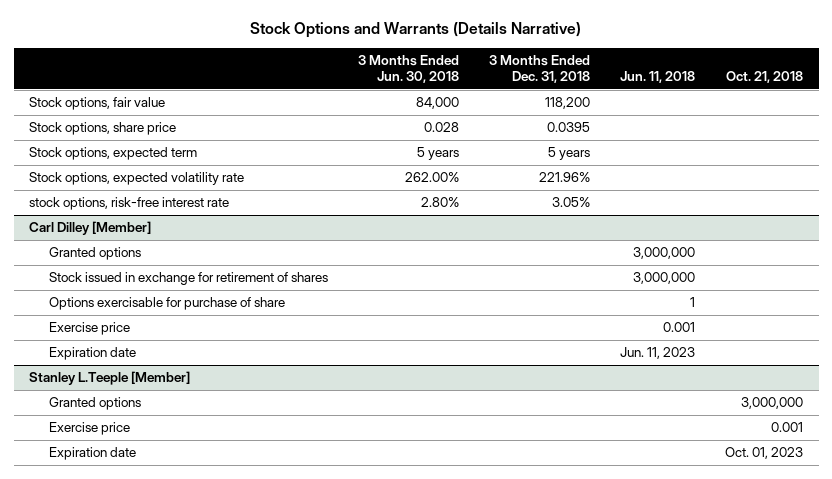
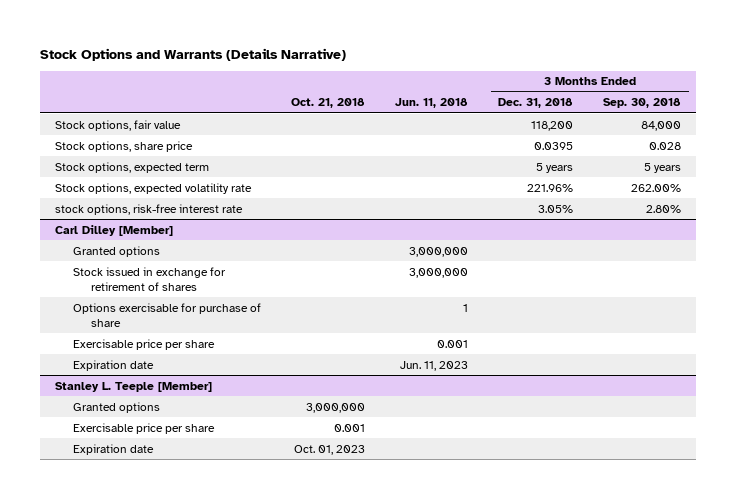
- | 3 Months Ended Jun. 30, 2018 | 3 Months Ended Dec. 31, 2018 | Jun. 11, 2018 | Oct. 21, 2018
+ | Oct. 21, 2018 | Jun. 11, 2018 | 3 Months Ended Dec. 31, 2018 | 3 Months Ended Sep. 30, 2018
@ Carl Dilley [Member]
- Exercise price | | | 0.001 |
+ Exercisable price per share | | 0.001 | |
- Stanley L.Teeple [Member]
+ Stanley L. Teeple [Member]
- Exercise price | | | | 0.001
+ Exercisable price per share | 0.001 | | |

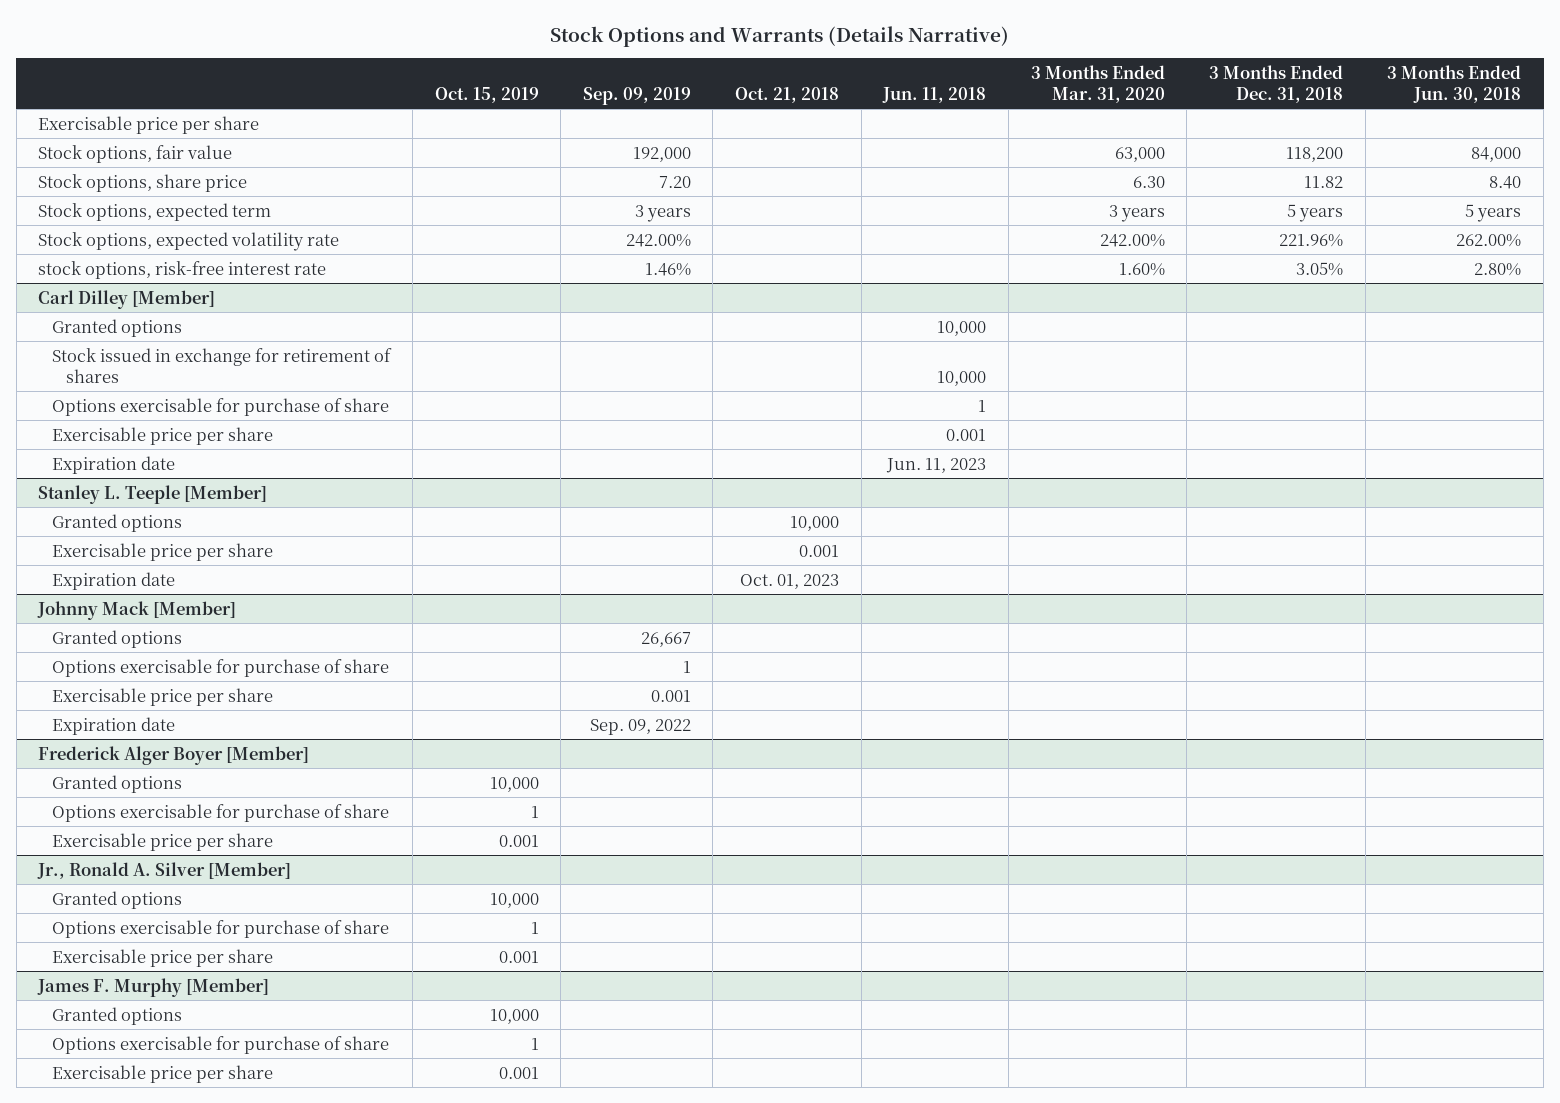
- | Oct. 21, 2018 | Jun. 11, 2018 | 3 Months Ended Dec. 31, 2018 | 3 Months Ended Sep. 30, 2018
+ | Oct. 15, 2019 | Sep. 09, 2019 | Oct. 21, 2018 | Jun. 11, 2018 | 3 Months Ended Mar. 31, 2020 | 3 Months Ended Dec. 31, 2018 | 3 Months Ended Jun. 30, 2018
+ Exercisable price per share
- Stock options, share price | | | 0.0395 | 0.028
+ Stock options, share price | | 7.20 | | | 6.30 | 11.82 | 8.40
@ Carl Dilley [Member]
- Granted options | | 3,000,000 | |
- Stock issued in exchange for retirement of shares | | 3,000,000 | |
+ Granted options | | | | 10,000 | | |
+ Stock issued in exchange for retirement of shares | | | | 10,000 | | |
@ Stanley L. Teeple [Member]
- Granted options | 3,000,000 | | |
+ Granted options | | | 10,000 | | | |
+ Johnny Mack [Member]
+ Granted options | | 26,667 | | | | |
+ Options exercisable for purchase of share | | 1 | | | | |
+ Exercisable price per share | | 0.001 | | | | |
+ Expiration date | | Sep. 09, 2022 | | | | |
+ Frederick Alger Boyer [Member]
+ Granted options | 10,000 | | | | | |
+ Options exercisable for purchase of share | 1 | | | | | |
+ Exercisable price per share | 0.001 | | | | | |
+ Jr., Ronald A. Silver [Member]
+ Granted options | 10,000 | | | | | |
+ Options exercisable for purchase of share | 1 | | | | | |
+ Exercisable price per share | 0.001 | | | | | |
+ James F. Murphy [Member]
+ Granted options | 10,000 | | | | | |
+ Options exercisable for purchase of share | 1 | | | | | |
+ Exercisable price per share | 0.001 | | | | | |

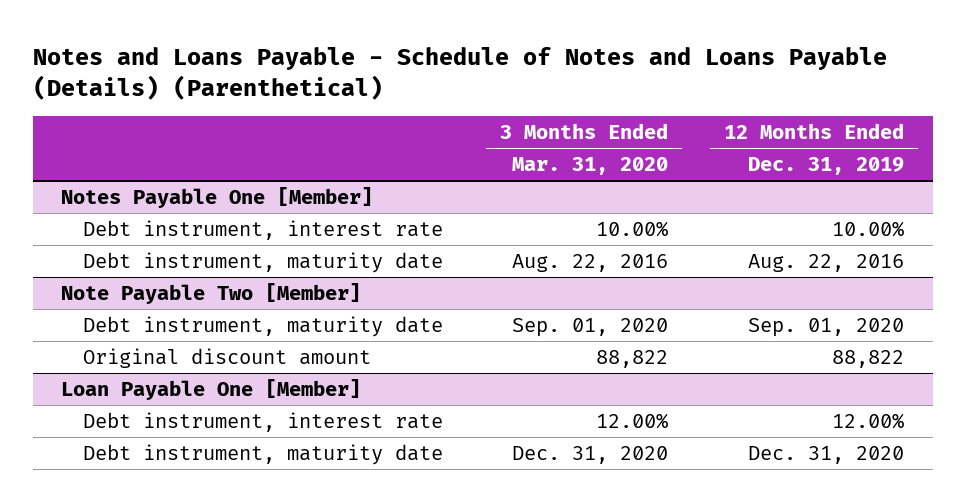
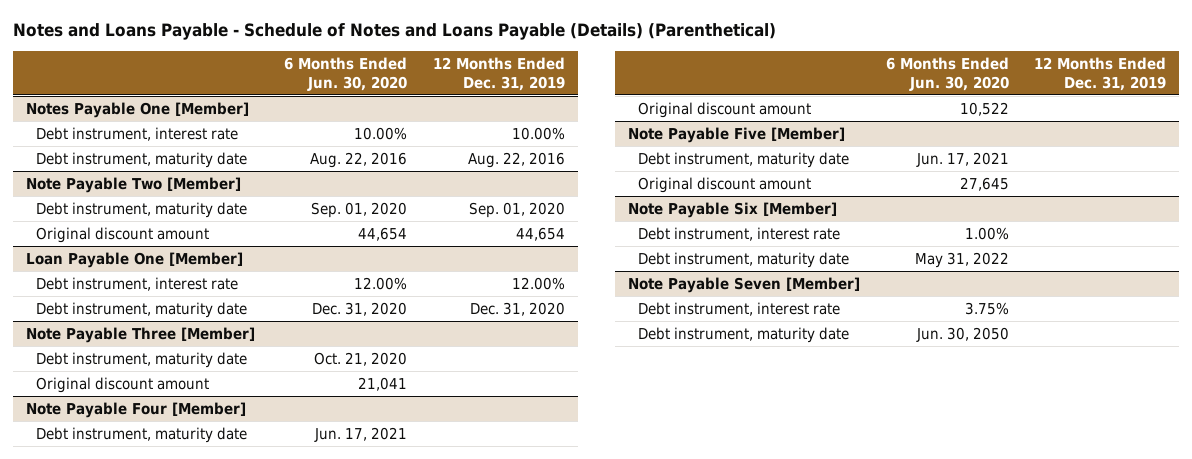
- | 3 Months Ended Mar. 31, 2020 | 12 Months Ended Dec. 31, 2019
+ | 6 Months Ended Jun. 30, 2020 | 12 Months Ended Dec. 31, 2019
@ Note Payable Two [Member]
- Original discount amount | 88,822 | 88,822
+ Original discount amount | 44,654 | 44,654
+ Note Payable Three [Member]
+ Debt instrument, maturity date | Oct. 21, 2020 |
+ Original discount amount | 21,041 |
+ Note Payable Four [Member]
+ Debt instrument, maturity date | Jun. 17, 2021 |
+ Original discount amount | 10,522 |
+ Note Payable Five [Member]
+ Debt instrument, maturity date | Jun. 17, 2021 |
+ Original discount amount | 27,645 |
+ Note Payable Six [Member]
+ Debt instrument, interest rate | 1.00% |
+ Debt instrument, maturity date | May 31, 2022 |
+ Note Payable Seven [Member]
+ Debt instrument, interest rate | 3.75% |
+ Debt instrument, maturity date | Jun. 30, 2050 |

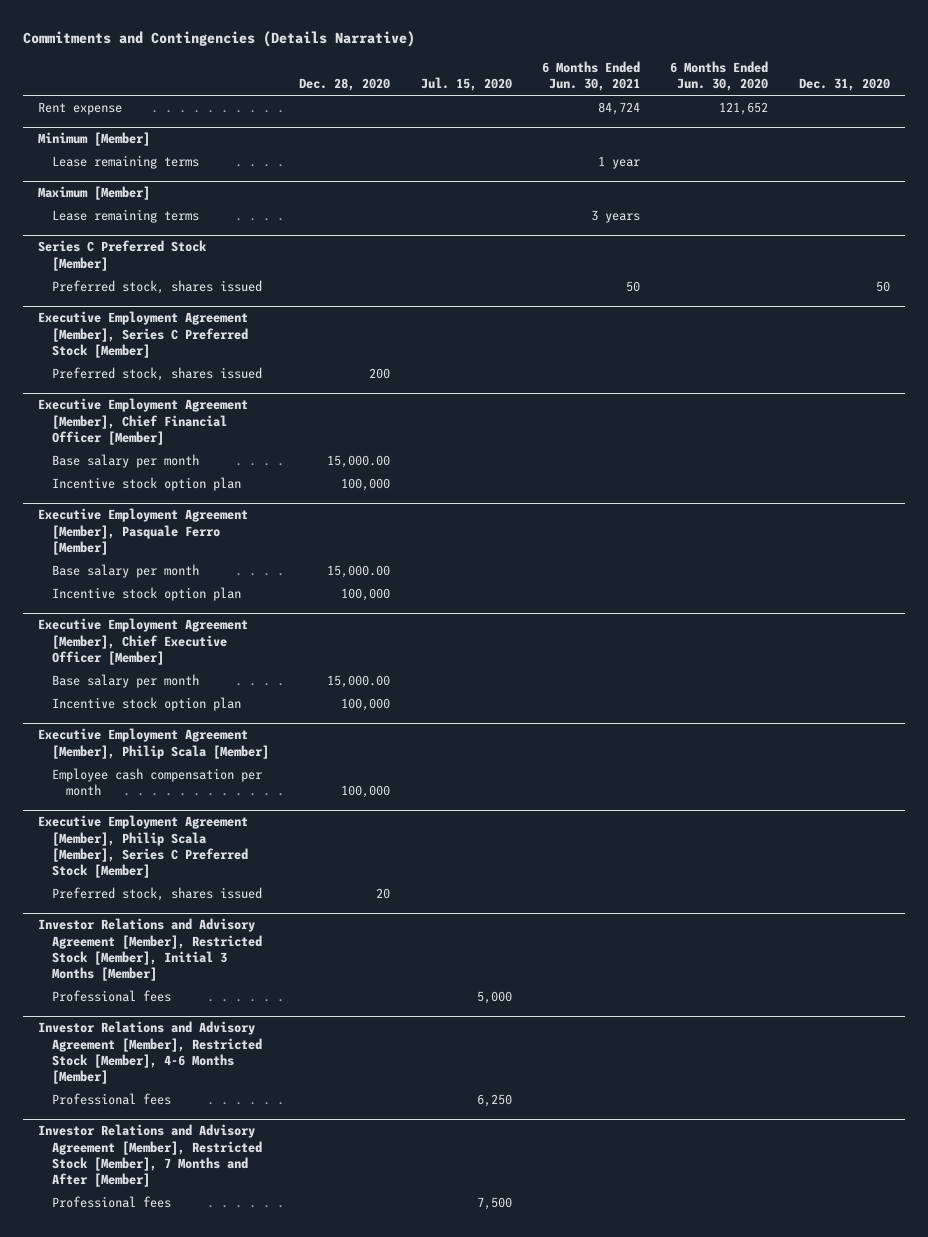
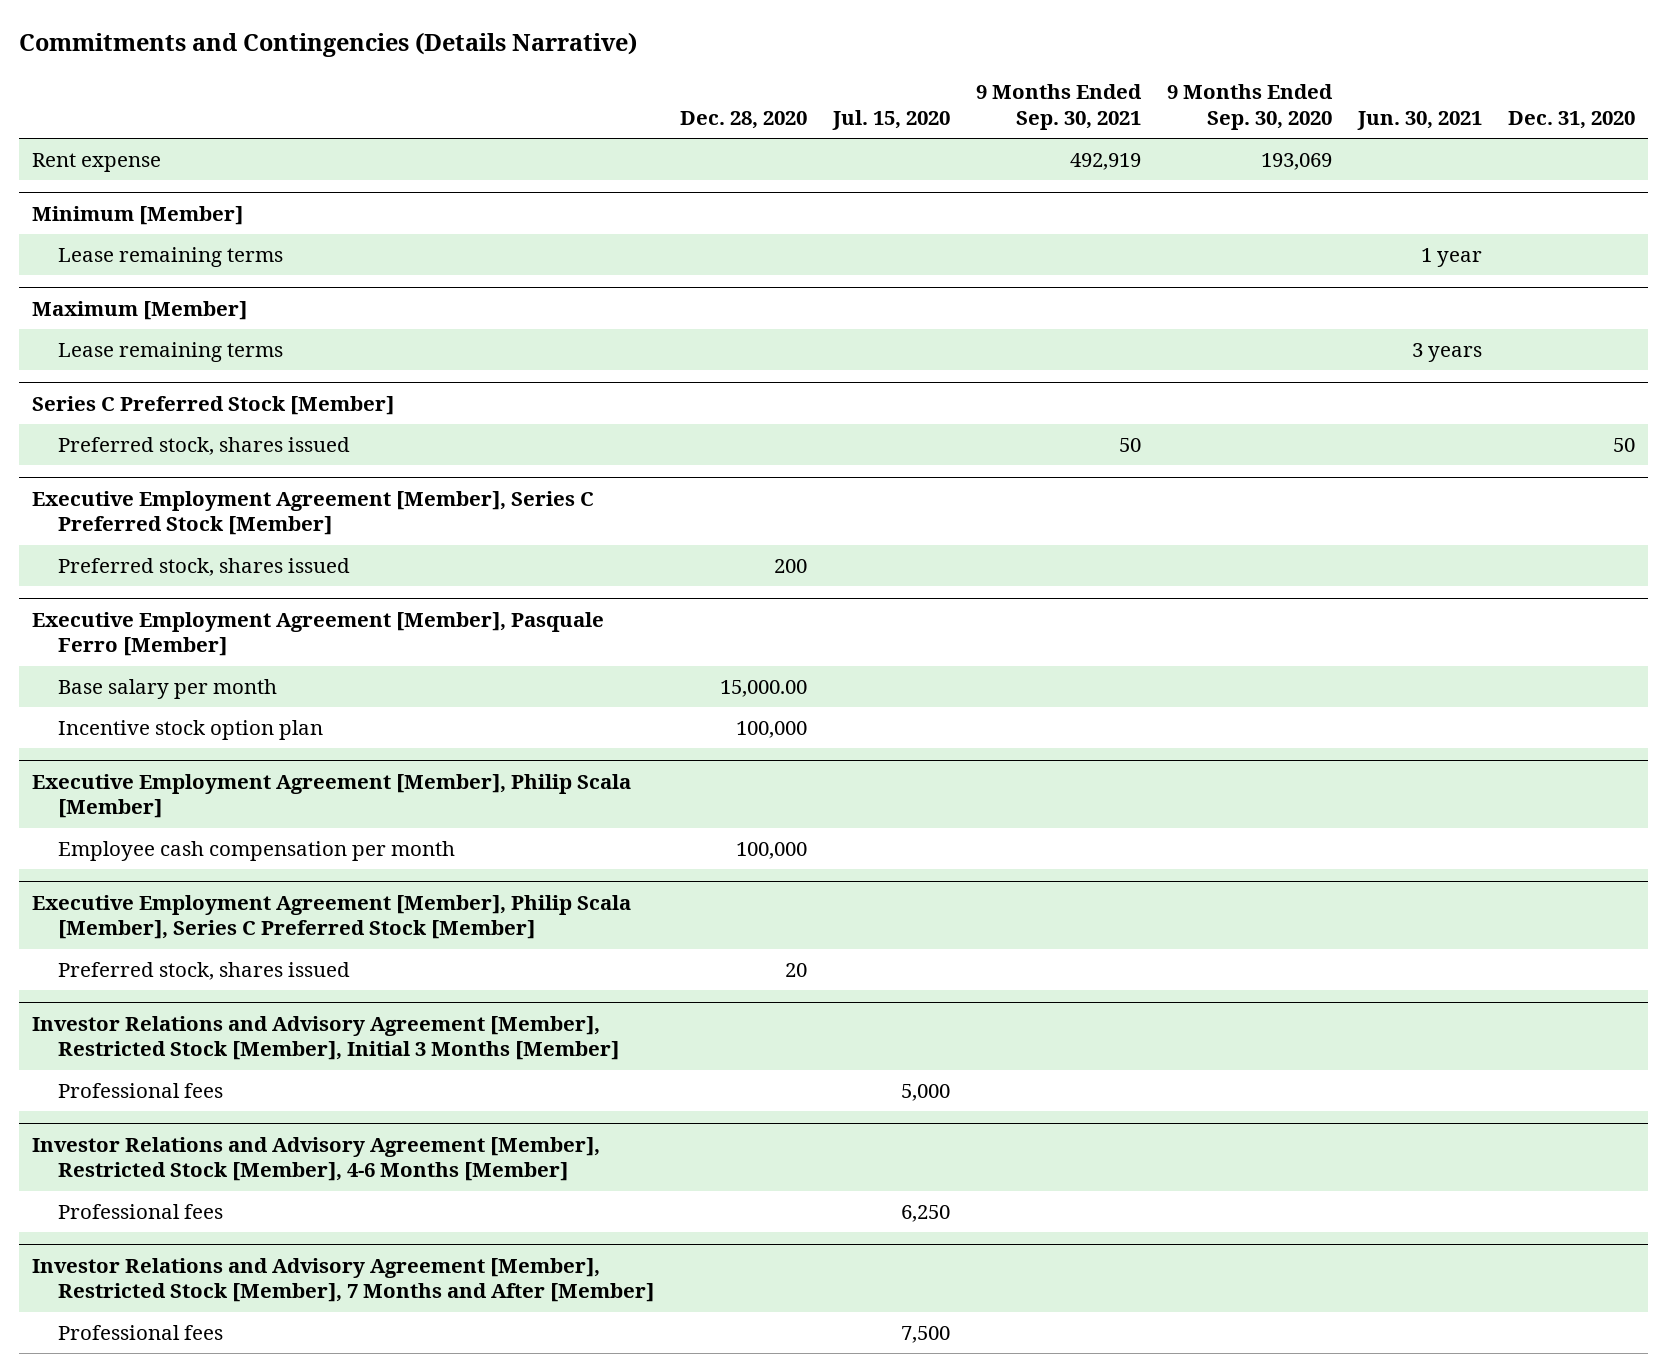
- | Dec. 28, 2020 | Jul. 15, 2020 | 6 Months Ended Jun. 30, 2021 | 6 Months Ended Jun. 30, 2020 | Dec. 31, 2020
+ | Dec. 28, 2020 | Jul. 15, 2020 | 9 Months Ended Sep. 30, 2021 | 9 Months Ended Sep. 30, 2020 | Jun. 30, 2021 | Dec. 31, 2020
- Executive Employment Agreement [Member], Chief Financial Officer [Member]
- Base salary per month | 15,000.00 | | | |
- Incentive stock option plan | 100,000 | | | |
- Executive Employment Agreement [Member], Chief Executive Officer [Member]
- Base salary per month | 15,000.00 | | | |
- Incentive stock option plan | 100,000 | | | |

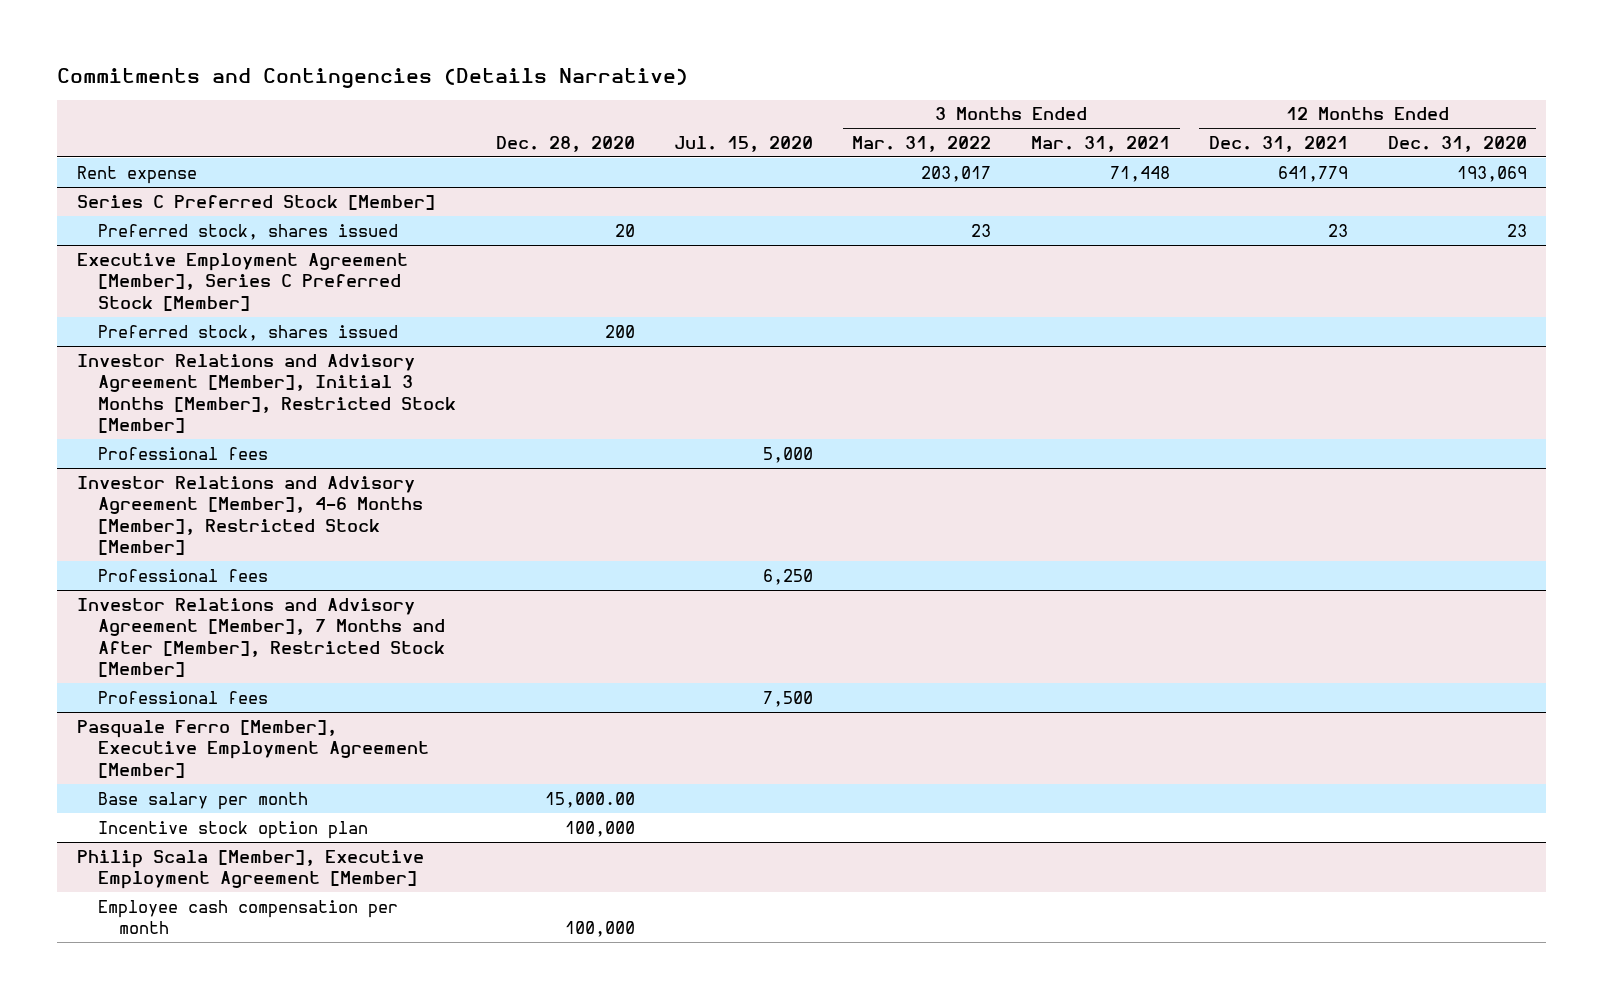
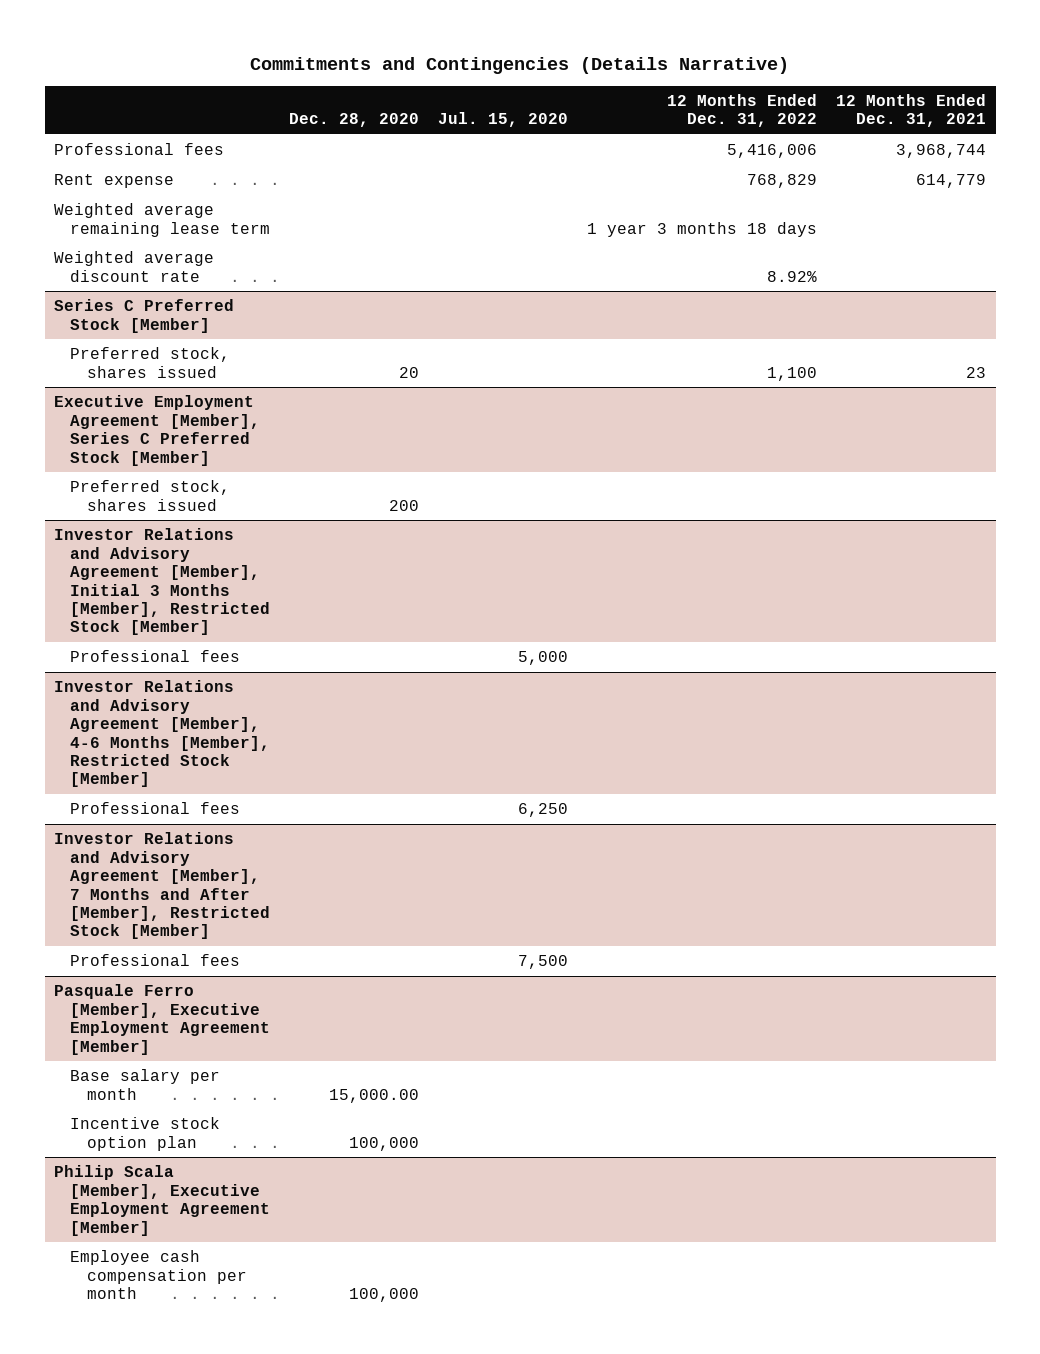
- | Dec. 28, 2020 | Jul. 15, 2020 | 3 Months Ended Mar. 31, 2022 | 3 Months Ended Mar. 31, 2021 | 12 Months Ended Dec. 31, 2021 | 12 Months Ended Dec. 31, 2020
+ | Dec. 28, 2020 | Jul. 15, 2020 | 12 Months Ended Dec. 31, 2022 | 12 Months Ended Dec. 31, 2021
- Rent expense | | | 203,017 | 71,448 | 641,779 | 193,069
+ Professional fees | | | 5,416,006 | 3,968,744
+ Rent expense | | | 768,829 | 614,779
+ Weighted average remaining lease term | | | 1 year 3 months 18 days |
+ Weighted average discount rate | | | 8.92% |

